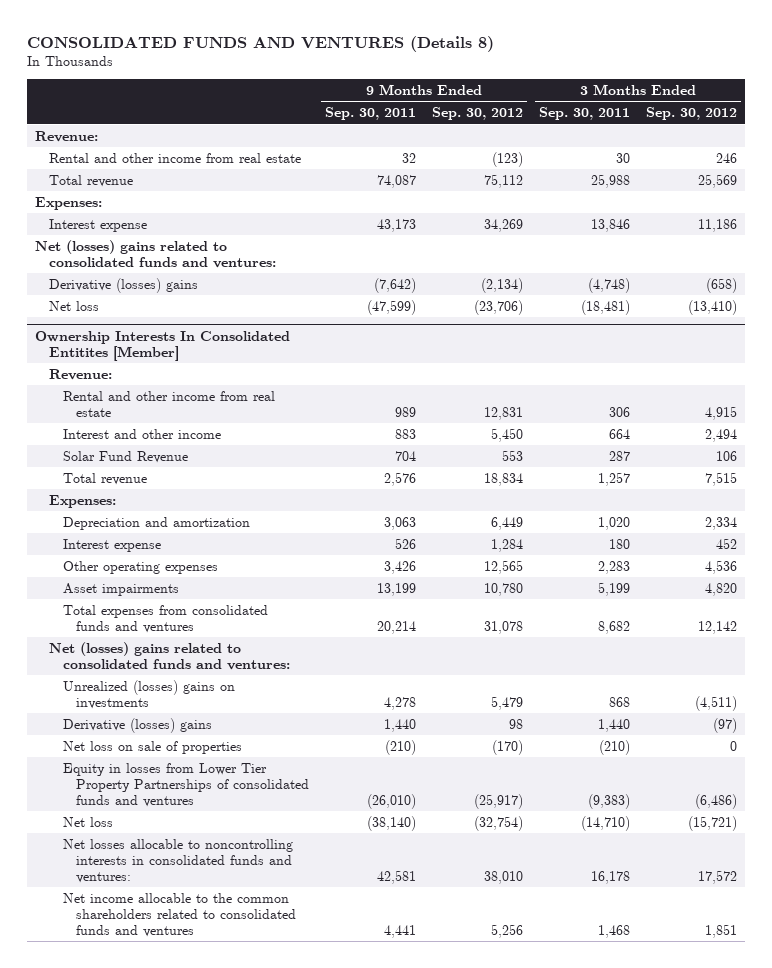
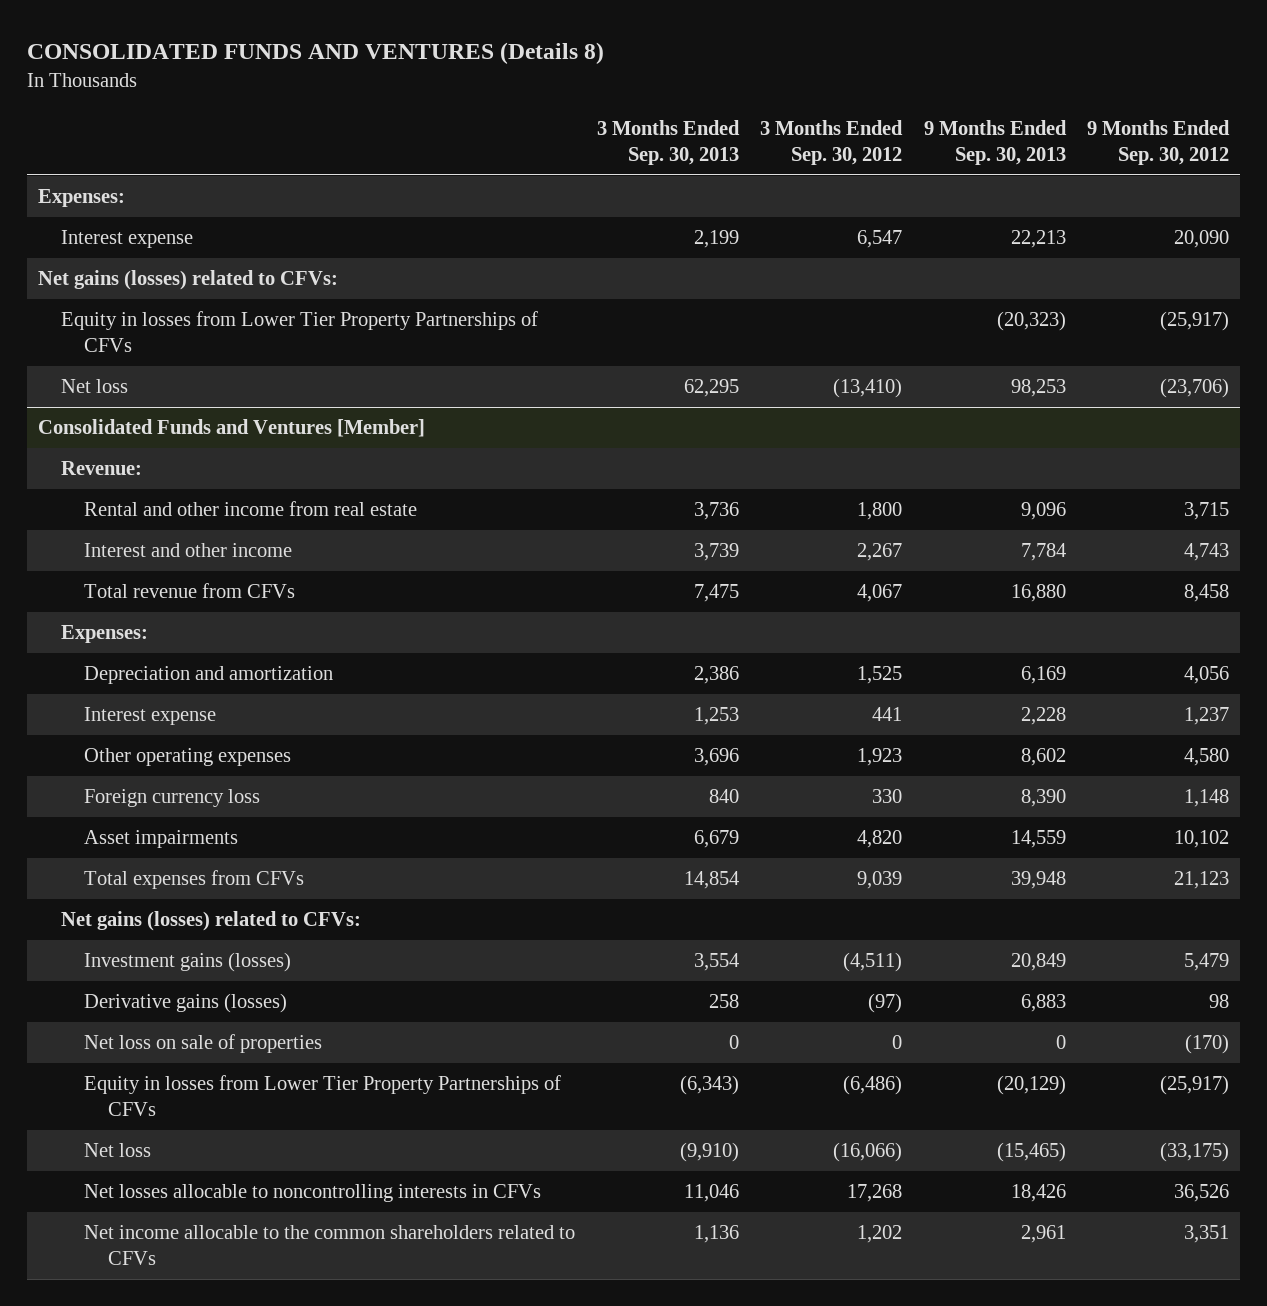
- | 9 Months Ended Sep. 30, 2011 | 9 Months Ended Sep. 30, 2012 | 3 Months Ended Sep. 30, 2011 | 3 Months Ended Sep. 30, 2012
+ | 3 Months Ended Sep. 30, 2013 | 3 Months Ended Sep. 30, 2012 | 9 Months Ended Sep. 30, 2013 | 9 Months Ended Sep. 30, 2012
- Revenue:
- Rental and other income from real estate | 32 | (123) | 30 | 246
- Total revenue | 74,087 | 75,112 | 25,988 | 25,569
- Interest expense | 43,173 | 34,269 | 13,846 | 11,186
- Net (losses) gains related to consolidated funds and ventures:
- Derivative (losses) gains | (7,642) | (2,134) | (4,748) | (658)
+ Interest expense | 2,199 | 6,547 | 22,213 | 20,090
+ Net gains (losses) related to CFVs:
+ Equity in losses from Lower Tier Property Partnerships of CFVs | | | (20,323) | (25,917)
- Ownership Interests In Consolidated Entitites [Member]
+ Consolidated Funds and Ventures [Member]
- Rental and other income from real estate | 989 | 12,831 | 306 | 4,915
- Interest and other income | 883 | 5,450 | 664 | 2,494
- Solar Fund Revenue | 704 | 553 | 287 | 106
- Total revenue | 2,576 | 18,834 | 1,257 | 7,515
+ Rental and other income from real estate | 3,736 | 1,800 | 9,096 | 3,715
+ Interest and other income | 3,739 | 2,267 | 7,784 | 4,743
+ Total revenue from CFVs | 7,475 | 4,067 | 16,880 | 8,458
- Depreciation and amortization | 3,063 | 6,449 | 1,020 | 2,334
- Interest expense | 526 | 1,284 | 180 | 452
- Other operating expenses | 3,426 | 12,565 | 2,283 | 4,536
- Asset impairments | 13,199 | 10,780 | 5,199 | 4,820
- Total expenses from consolidated funds and ventures | 20,214 | 31,078 | 8,682 | 12,142
- Net (losses) gains related to consolidated funds and ventures:
- Unrealized (losses) gains on investments | 4,278 | 5,479 | 868 | (4,511)
- Derivative (losses) gains | 1,440 | 98 | 1,440 | (97)
+ Depreciation and amortization | 2,386 | 1,525 | 6,169 | 4,056
+ Interest expense | 1,253 | 441 | 2,228 | 1,237
+ Other operating expenses | 3,696 | 1,923 | 8,602 | 4,580
+ Foreign currency loss | 840 | 330 | 8,390 | 1,148
+ Asset impairments | 6,679 | 4,820 | 14,559 | 10,102
+ Total expenses from CFVs | 14,854 | 9,039 | 39,948 | 21,123
+ Net gains (losses) related to CFVs:
+ Investment gains (losses) | 3,554 | (4,511) | 20,849 | 5,479
+ Derivative gains (losses) | 258 | (97) | 6,883 | 98
- Equity in losses from Lower Tier Property Partnerships of consolidated funds and ventures | (26,010) | (25,917) | (9,383) | (6,486)
- Net loss | (38,140) | (32,754) | (14,710) | (15,721)
- Net losses allocable to noncontrolling interests in consolidated funds and ventures: | 42,581 | 38,010 | 16,178 | 17,572
- Net income allocable to the common shareholders related to consolidated funds and ventures | 4,441 | 5,256 | 1,468 | 1,851
+ Equity in losses from Lower Tier Property Partnerships of CFVs | (6,343) | (6,486) | (20,129) | (25,917)
+ Net loss | (9,910) | (16,066) | (15,465) | (33,175)
+ Net losses allocable to noncontrolling interests in CFVs | 11,046 | 17,268 | 18,426 | 36,526
+ Net income allocable to the common shareholders related to CFVs | 1,136 | 1,202 | 2,961 | 3,351

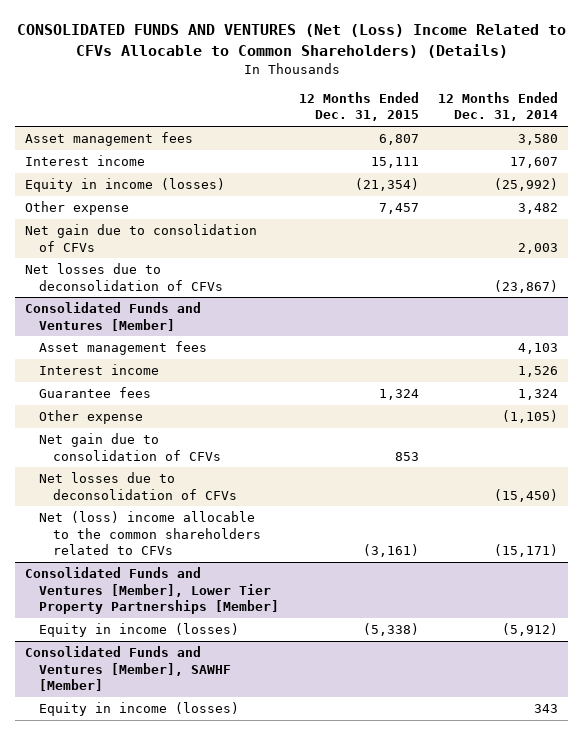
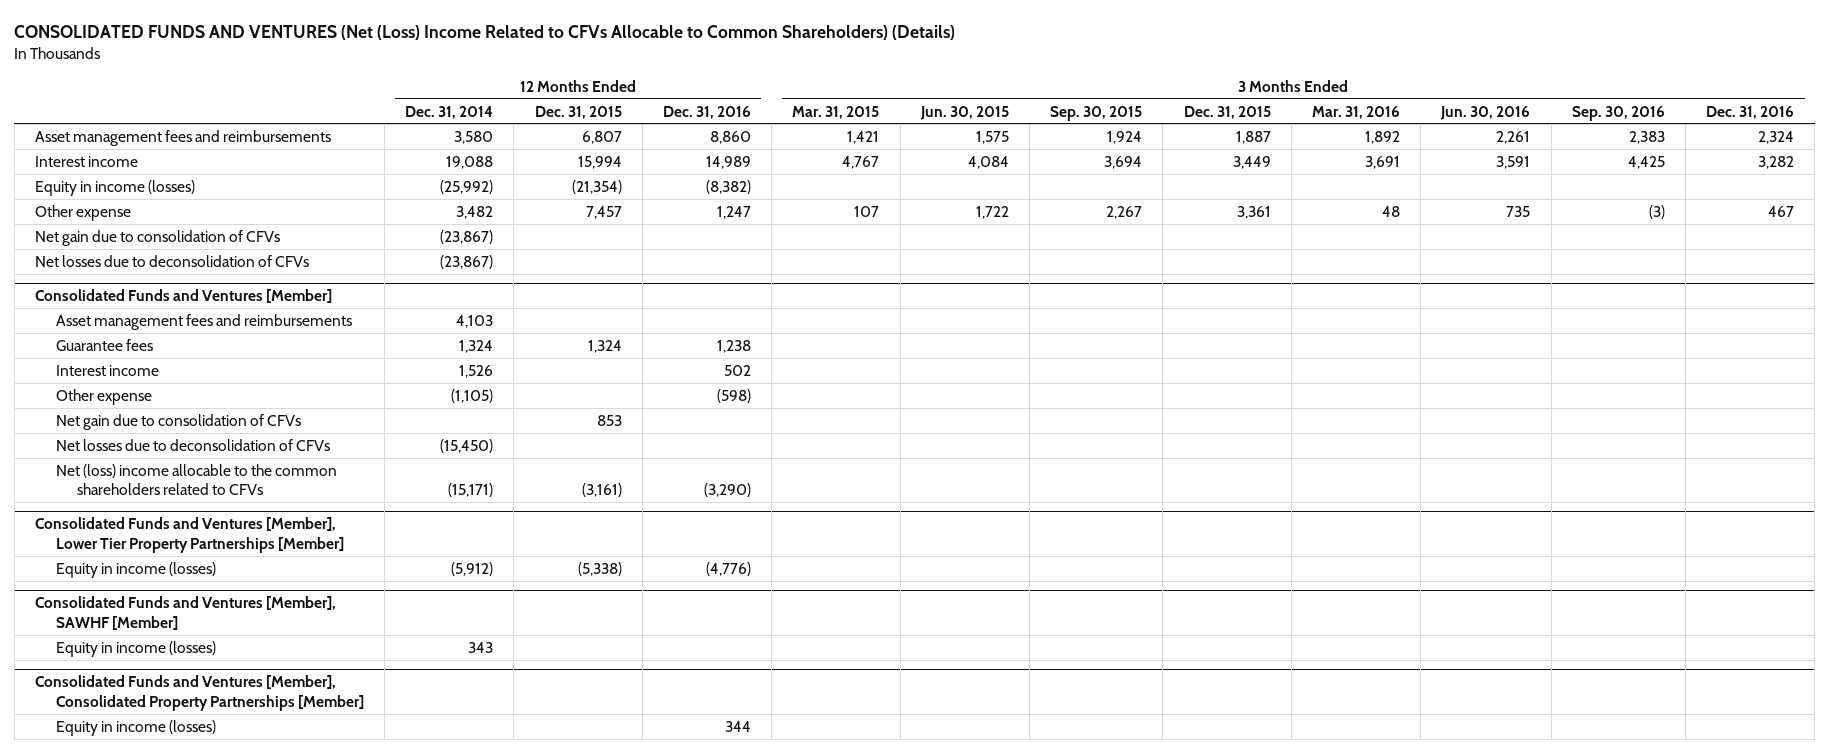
- | 12 Months Ended Dec. 31, 2015 | 12 Months Ended Dec. 31, 2014
+ | 12 Months Ended Dec. 31, 2014 | 12 Months Ended Dec. 31, 2015 | 12 Months Ended Dec. 31, 2016 | 3 Months Ended Mar. 31, 2015 | 3 Months Ended Jun. 30, 2015 | 3 Months Ended Sep. 30, 2015 | 3 Months Ended Dec. 31, 2015 | 3 Months Ended Mar. 31, 2016 | 3 Months Ended Jun. 30, 2016 | 3 Months Ended Sep. 30, 2016 | 3 Months Ended Dec. 31, 2016
- Asset management fees | 6,807 | 3,580
- Interest income | 15,111 | 17,607
+ Asset management fees and reimbursements | 3,580 | 6,807 | 8,860 | 1,421 | 1,575 | 1,924 | 1,887 | 1,892 | 2,261 | 2,383 | 2,324
+ Interest income | 19,088 | 15,994 | 14,989 | 4,767 | 4,084 | 3,694 | 3,449 | 3,691 | 3,591 | 4,425 | 3,282
- Net gain due to consolidation of CFVs | | 2,003
+ Net gain due to consolidation of CFVs | (23,867) | | | | | | | | | |
@ Consolidated Funds and Ventures [Member]
- Asset management fees | | 4,103
+ Asset management fees and reimbursements | 4,103 | | | | | | | | | |
moved down: Interest income | 1,526 | | 502 | | | | | | | |
+ Consolidated Funds and Ventures [Member], Consolidated Property Partnerships [Member]
+ Equity in income (losses) | | | 344 | | | | | | | |

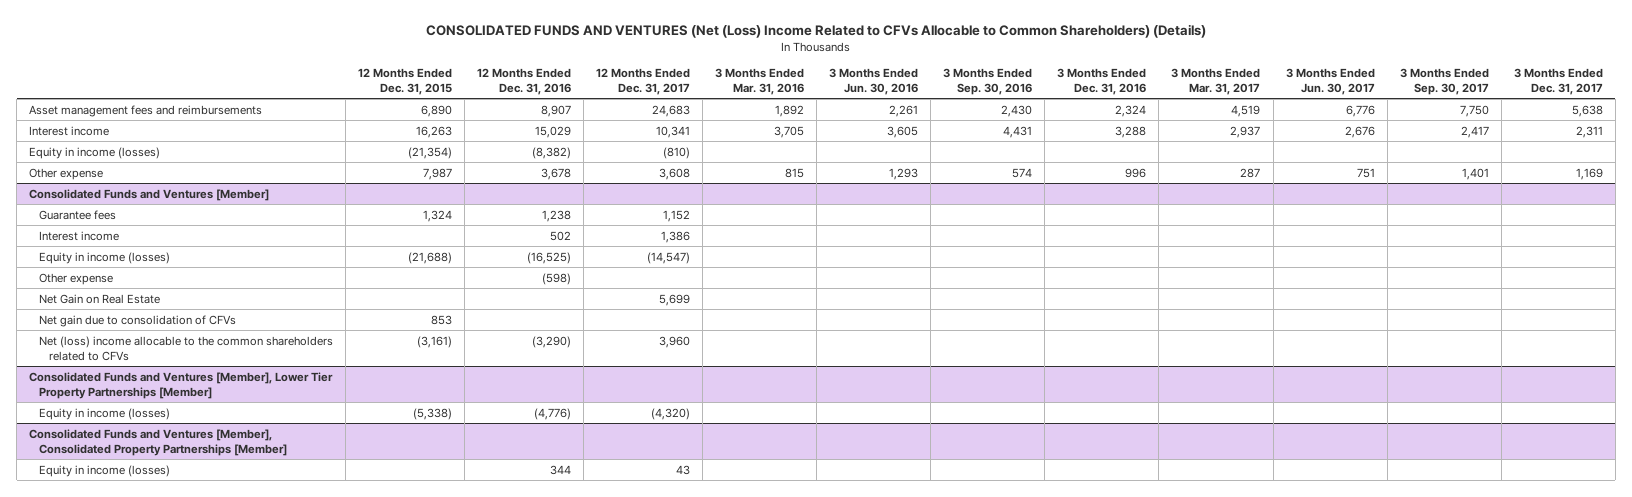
- | 12 Months Ended Dec. 31, 2014 | 12 Months Ended Dec. 31, 2015 | 12 Months Ended Dec. 31, 2016 | 3 Months Ended Mar. 31, 2015 | 3 Months Ended Jun. 30, 2015 | 3 Months Ended Sep. 30, 2015 | 3 Months Ended Dec. 31, 2015 | 3 Months Ended Mar. 31, 2016 | 3 Months Ended Jun. 30, 2016 | 3 Months Ended Sep. 30, 2016 | 3 Months Ended Dec. 31, 2016
+ | 12 Months Ended Dec. 31, 2015 | 12 Months Ended Dec. 31, 2016 | 12 Months Ended Dec. 31, 2017 | 3 Months Ended Mar. 31, 2016 | 3 Months Ended Jun. 30, 2016 | 3 Months Ended Sep. 30, 2016 | 3 Months Ended Dec. 31, 2016 | 3 Months Ended Mar. 31, 2017 | 3 Months Ended Jun. 30, 2017 | 3 Months Ended Sep. 30, 2017 | 3 Months Ended Dec. 31, 2017
- Asset management fees and reimbursements | 3,580 | 6,807 | 8,860 | 1,421 | 1,575 | 1,924 | 1,887 | 1,892 | 2,261 | 2,383 | 2,324
- Interest income | 19,088 | 15,994 | 14,989 | 4,767 | 4,084 | 3,694 | 3,449 | 3,691 | 3,591 | 4,425 | 3,282
+ Asset management fees and reimbursements | 6,890 | 8,907 | 24,683 | 1,892 | 2,261 | 2,430 | 2,324 | 4,519 | 6,776 | 7,750 | 5,638
+ Interest income | 16,263 | 15,029 | 10,341 | 3,705 | 3,605 | 4,431 | 3,288 | 2,937 | 2,676 | 2,417 | 2,311
- Other expense | 3,482 | 7,457 | 1,247 | 107 | 1,722 | 2,267 | 3,361 | 48 | 735 | (3) | 467
- Net gain due to consolidation of CFVs | (23,867) | | | | | | | | | |
- Net losses due to deconsolidation of CFVs | (23,867) | | | | | | | | | |
+ Other expense | 7,987 | 3,678 | 3,608 | 815 | 1,293 | 574 | 996 | 287 | 751 | 1,401 | 1,169
@ Consolidated Funds and Ventures [Member]
- Asset management fees and reimbursements | 4,103 | | | | | | | | | |
+ Equity in income (losses) | (21,688) | (16,525) | (14,547) | | | | | | | |
+ Net Gain on Real Estate | | | 5,699 | | | | | | | |
- Net losses due to deconsolidation of CFVs | (15,450) | | | | | | | | | |
- Consolidated Funds and Ventures [Member], SAWHF [Member]
- Equity in income (losses) | 343 | | | | | | | | | |

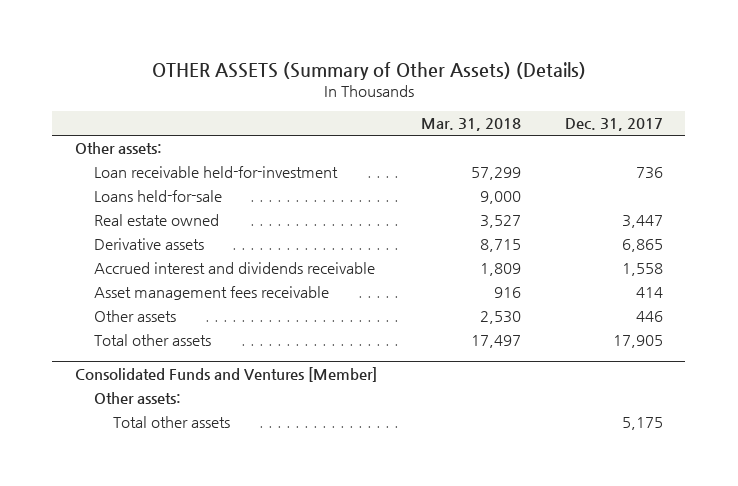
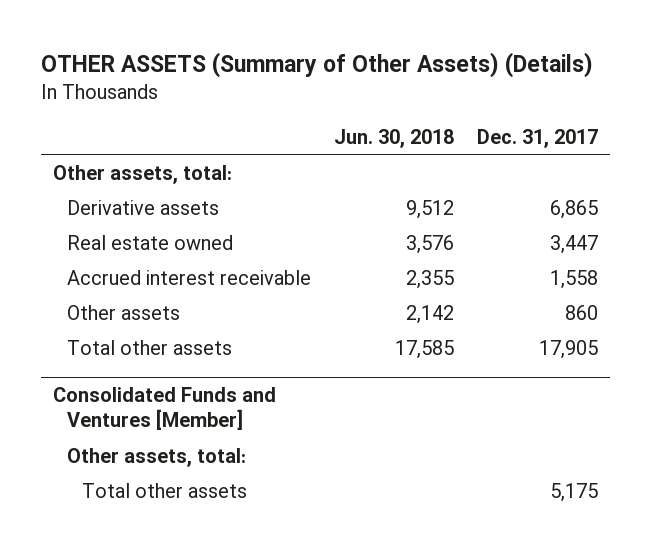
- | Mar. 31, 2018 | Dec. 31, 2017
+ | Jun. 30, 2018 | Dec. 31, 2017
- Other assets:
- Loan receivable held-for-investment | 57,299 | 736
- Loans held-for-sale | 9,000 |
+ Other assets, total:
- Accrued interest and dividends receivable | 1,809 | 1,558
- Asset management fees receivable | 916 | 414
- Other assets | 2,530 | 446
moved down: Real estate owned | 3,576 | 3,447
+ Accrued interest receivable | 2,355 | 1,558
+ Other assets | 2,142 | 860
@ Consolidated Funds and Ventures [Member]
- Other assets:
+ Other assets, total:

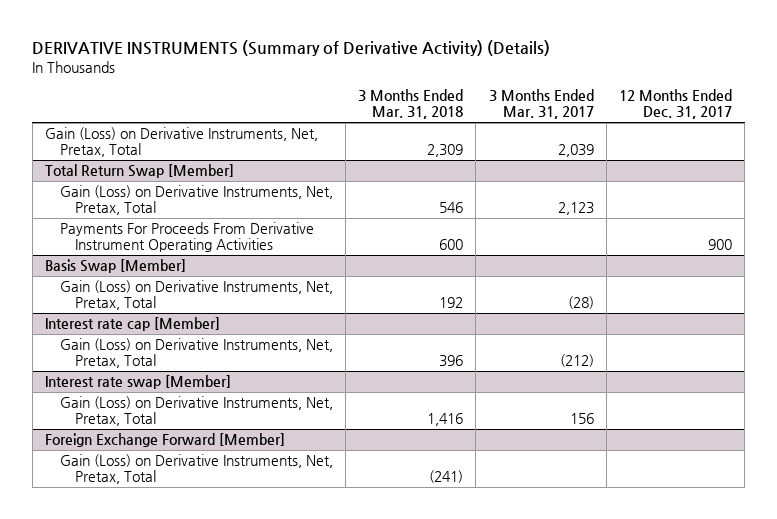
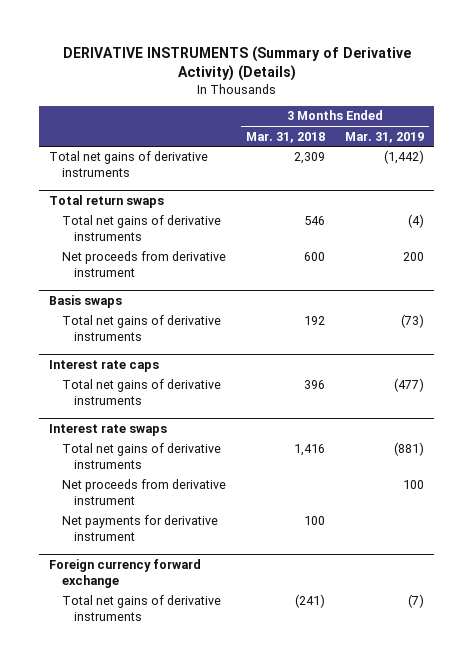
- | 3 Months Ended Mar. 31, 2018 | 3 Months Ended Mar. 31, 2017 | 12 Months Ended Dec. 31, 2017
+ | 3 Months Ended Mar. 31, 2018 | 3 Months Ended Mar. 31, 2019
- Gain (Loss) on Derivative Instruments, Net, Pretax, Total | 2,309 | 2,039 |
- Total Return Swap [Member]
- Gain (Loss) on Derivative Instruments, Net, Pretax, Total | 546 | 2,123 |
- Payments For Proceeds From Derivative Instrument Operating Activities | 600 | | 900
- Basis Swap [Member]
- Gain (Loss) on Derivative Instruments, Net, Pretax, Total | 192 | (28) |
- Interest rate cap [Member]
- Gain (Loss) on Derivative Instruments, Net, Pretax, Total | 396 | (212) |
- Interest rate swap [Member]
- Gain (Loss) on Derivative Instruments, Net, Pretax, Total | 1,416 | 156 |
- Foreign Exchange Forward [Member]
- Gain (Loss) on Derivative Instruments, Net, Pretax, Total | (241) | |
+ Total net gains of derivative instruments | 2,309 | (1,442)
+ Total return swaps
+ Total net gains of derivative instruments | 546 | (4)
+ Net proceeds from derivative instrument | 600 | 200
+ Basis swaps
+ Total net gains of derivative instruments | 192 | (73)
+ Interest rate caps
+ Total net gains of derivative instruments | 396 | (477)
+ Interest rate swaps
+ Total net gains of derivative instruments | 1,416 | (881)
+ Net proceeds from derivative instrument | | 100
+ Net payments for derivative instrument | 100 |
+ Foreign currency forward exchange
+ Total net gains of derivative instruments | (241) | (7)

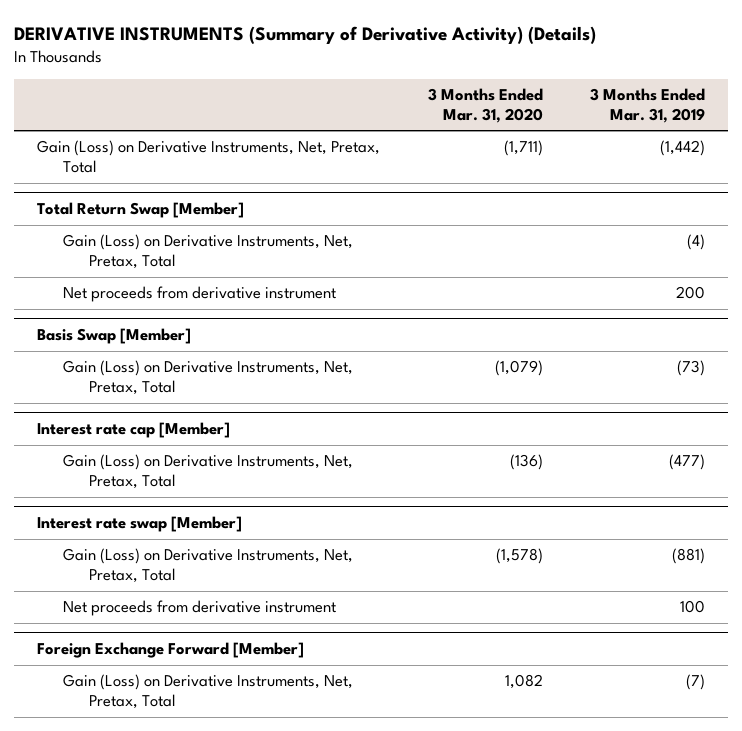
- | 3 Months Ended Mar. 31, 2018 | 3 Months Ended Mar. 31, 2019
+ | 3 Months Ended Mar. 31, 2020 | 3 Months Ended Mar. 31, 2019
- Total net gains of derivative instruments | 2,309 | (1,442)
- Total return swaps
- Total net gains of derivative instruments | 546 | (4)
+ Gain (Loss) on Derivative Instruments, Net, Pretax, Total | (1,711) | (1,442)
+ Total Return Swap [Member]
+ Gain (Loss) on Derivative Instruments, Net, Pretax, Total | | (4)
- Basis swaps
- Total net gains of derivative instruments | 192 | (73)
- Interest rate caps
- Total net gains of derivative instruments | 396 | (477)
- Interest rate swaps
- Total net gains of derivative instruments | 1,416 | (881)
+ Basis Swap [Member]
+ Gain (Loss) on Derivative Instruments, Net, Pretax, Total | (1,079) | (73)
+ Interest rate cap [Member]
+ Gain (Loss) on Derivative Instruments, Net, Pretax, Total | (136) | (477)
+ Interest rate swap [Member]
+ Gain (Loss) on Derivative Instruments, Net, Pretax, Total | (1,578) | (881)
- Net payments for derivative instrument | 100 |
- Foreign currency forward exchange
- Total net gains of derivative instruments | (241) | (7)
+ Foreign Exchange Forward [Member]
+ Gain (Loss) on Derivative Instruments, Net, Pretax, Total | 1,082 | (7)

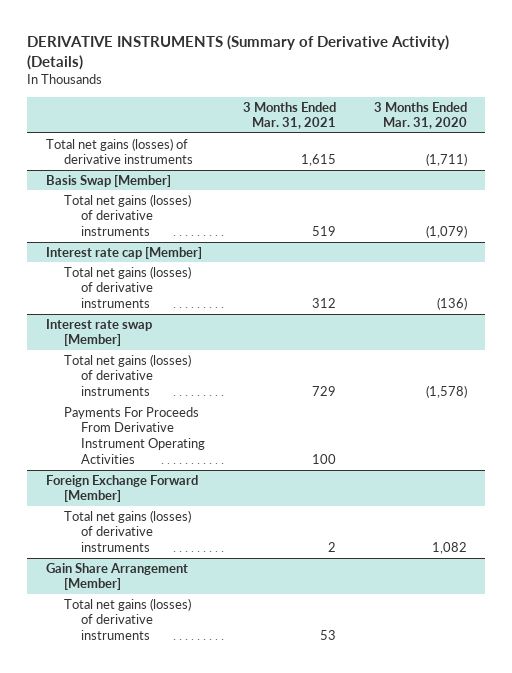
- | 3 Months Ended Mar. 31, 2020 | 3 Months Ended Mar. 31, 2019
+ | 3 Months Ended Mar. 31, 2021 | 3 Months Ended Mar. 31, 2020
- Gain (Loss) on Derivative Instruments, Net, Pretax, Total | (1,711) | (1,442)
- Total Return Swap [Member]
- Gain (Loss) on Derivative Instruments, Net, Pretax, Total | | (4)
- Net proceeds from derivative instrument | | 200
+ Total net gains (losses) of derivative instruments | 1,615 | (1,711)
@ Basis Swap [Member]
- Gain (Loss) on Derivative Instruments, Net, Pretax, Total | (1,079) | (73)
+ Total net gains (losses) of derivative instruments | 519 | (1,079)
@ Interest rate cap [Member]
- Gain (Loss) on Derivative Instruments, Net, Pretax, Total | (136) | (477)
+ Total net gains (losses) of derivative instruments | 312 | (136)
@ Interest rate swap [Member]
- Gain (Loss) on Derivative Instruments, Net, Pretax, Total | (1,578) | (881)
- Net proceeds from derivative instrument | | 100
+ Total net gains (losses) of derivative instruments | 729 | (1,578)
+ Payments For Proceeds From Derivative Instrument Operating Activities | 100 |
@ Foreign Exchange Forward [Member]
- Gain (Loss) on Derivative Instruments, Net, Pretax, Total | 1,082 | (7)
+ Total net gains (losses) of derivative instruments | 2 | 1,082
+ Gain Share Arrangement [Member]
+ Total net gains (losses) of derivative instruments | 53 |

